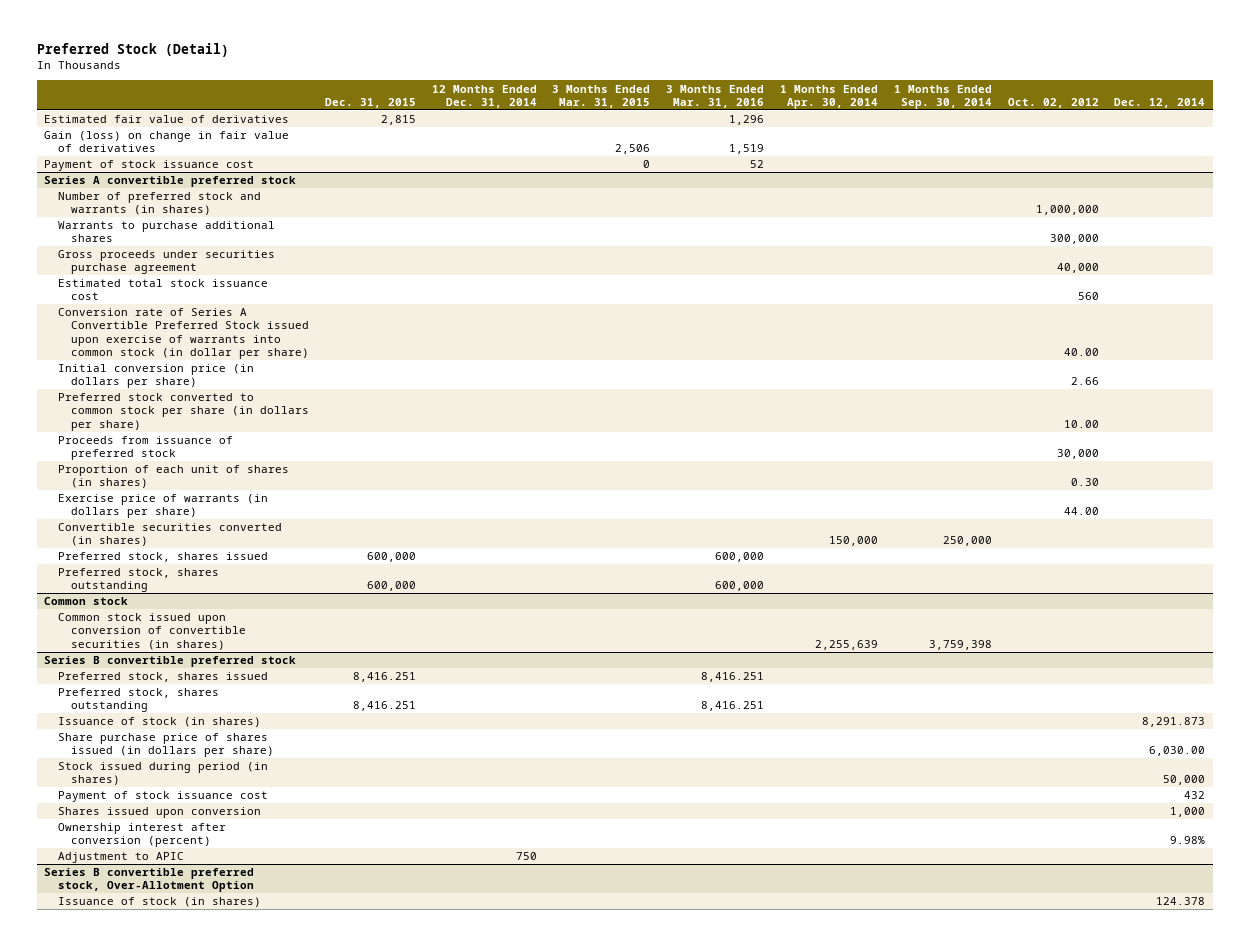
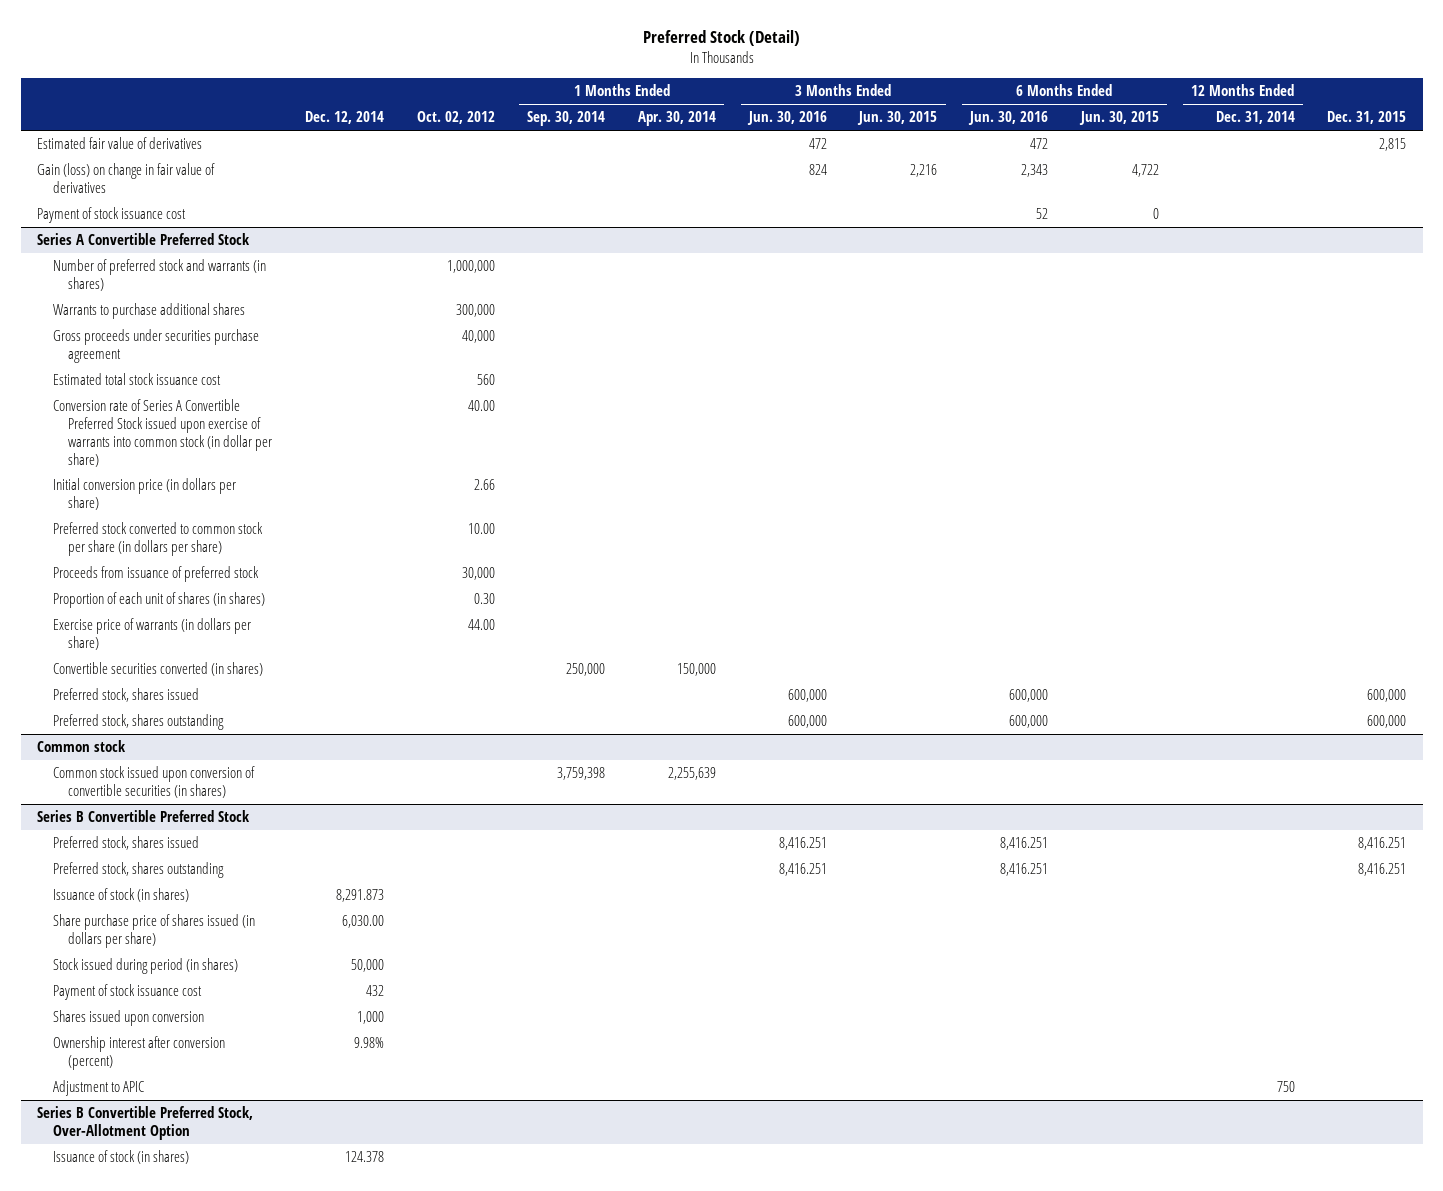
- | Dec. 31, 2015 | 12 Months Ended Dec. 31, 2014 | 3 Months Ended Mar. 31, 2015 | 3 Months Ended Mar. 31, 2016 | 1 Months Ended Apr. 30, 2014 | 1 Months Ended Sep. 30, 2014 | Oct. 02, 2012 | Dec. 12, 2014
+ | Dec. 12, 2014 | Oct. 02, 2012 | 1 Months Ended Sep. 30, 2014 | 1 Months Ended Apr. 30, 2014 | 3 Months Ended Jun. 30, 2016 | 3 Months Ended Jun. 30, 2015 | 6 Months Ended Jun. 30, 2016 | 6 Months Ended Jun. 30, 2015 | 12 Months Ended Dec. 31, 2014 | Dec. 31, 2015
- Series A convertible preferred stock
+ Series A Convertible Preferred Stock
- Series B convertible preferred stock
+ Series B Convertible Preferred Stock
- Series B convertible preferred stock, Over-Allotment Option
+ Series B Convertible Preferred Stock, Over-Allotment Option

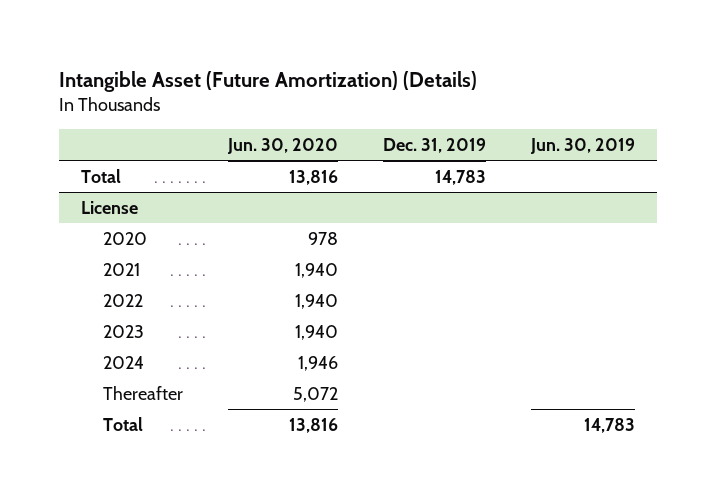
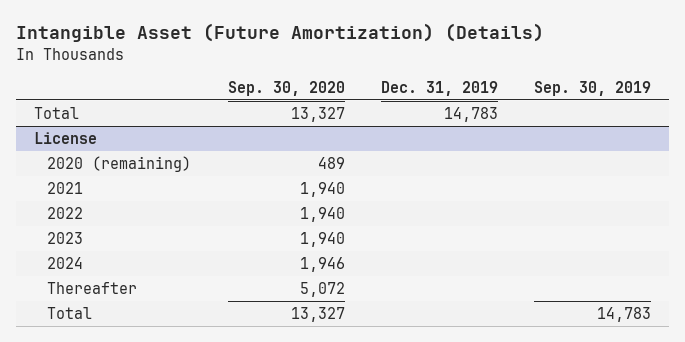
- | Jun. 30, 2020 | Dec. 31, 2019 | Jun. 30, 2019
+ | Sep. 30, 2020 | Dec. 31, 2019 | Sep. 30, 2019
@ License
- 2020 | 978 | |
+ 2020 (remaining) | 489 | |

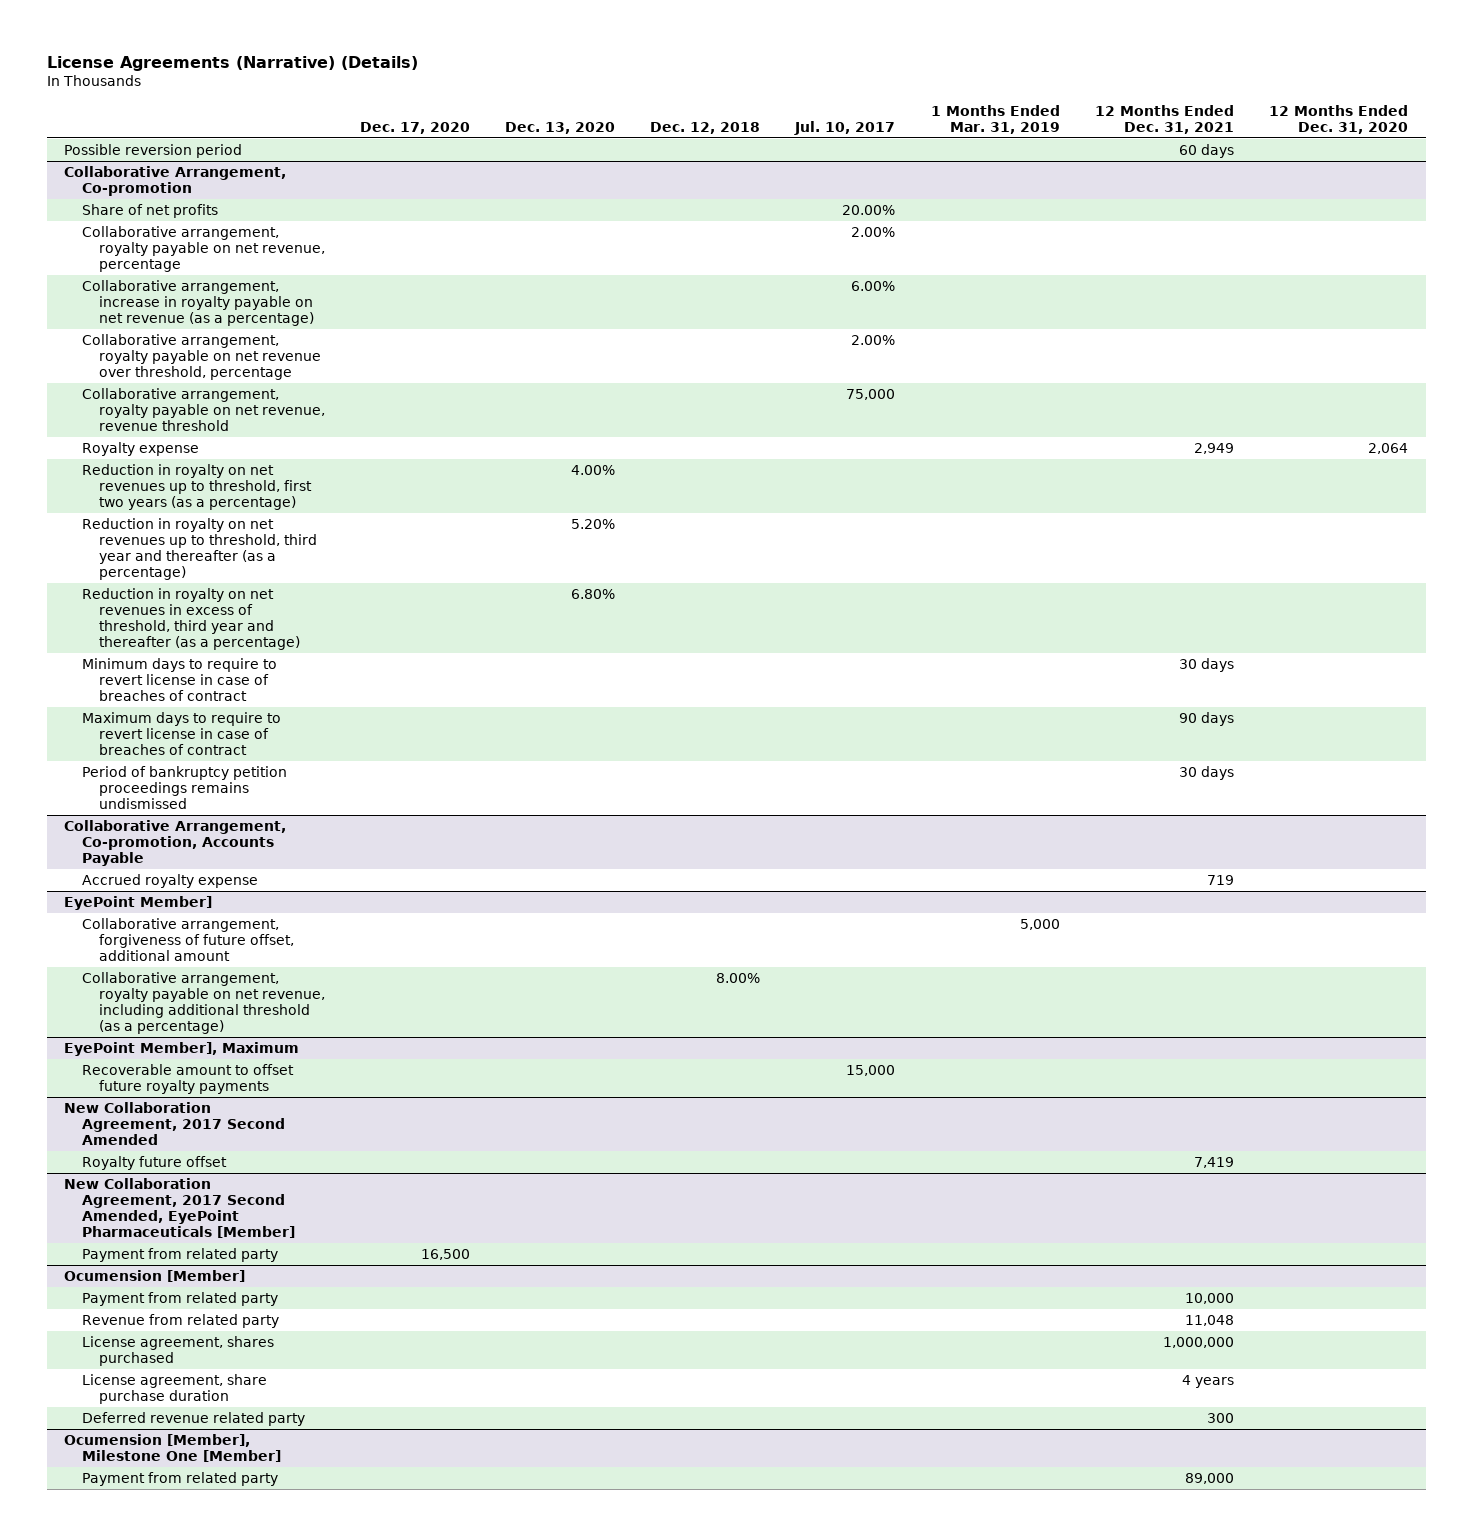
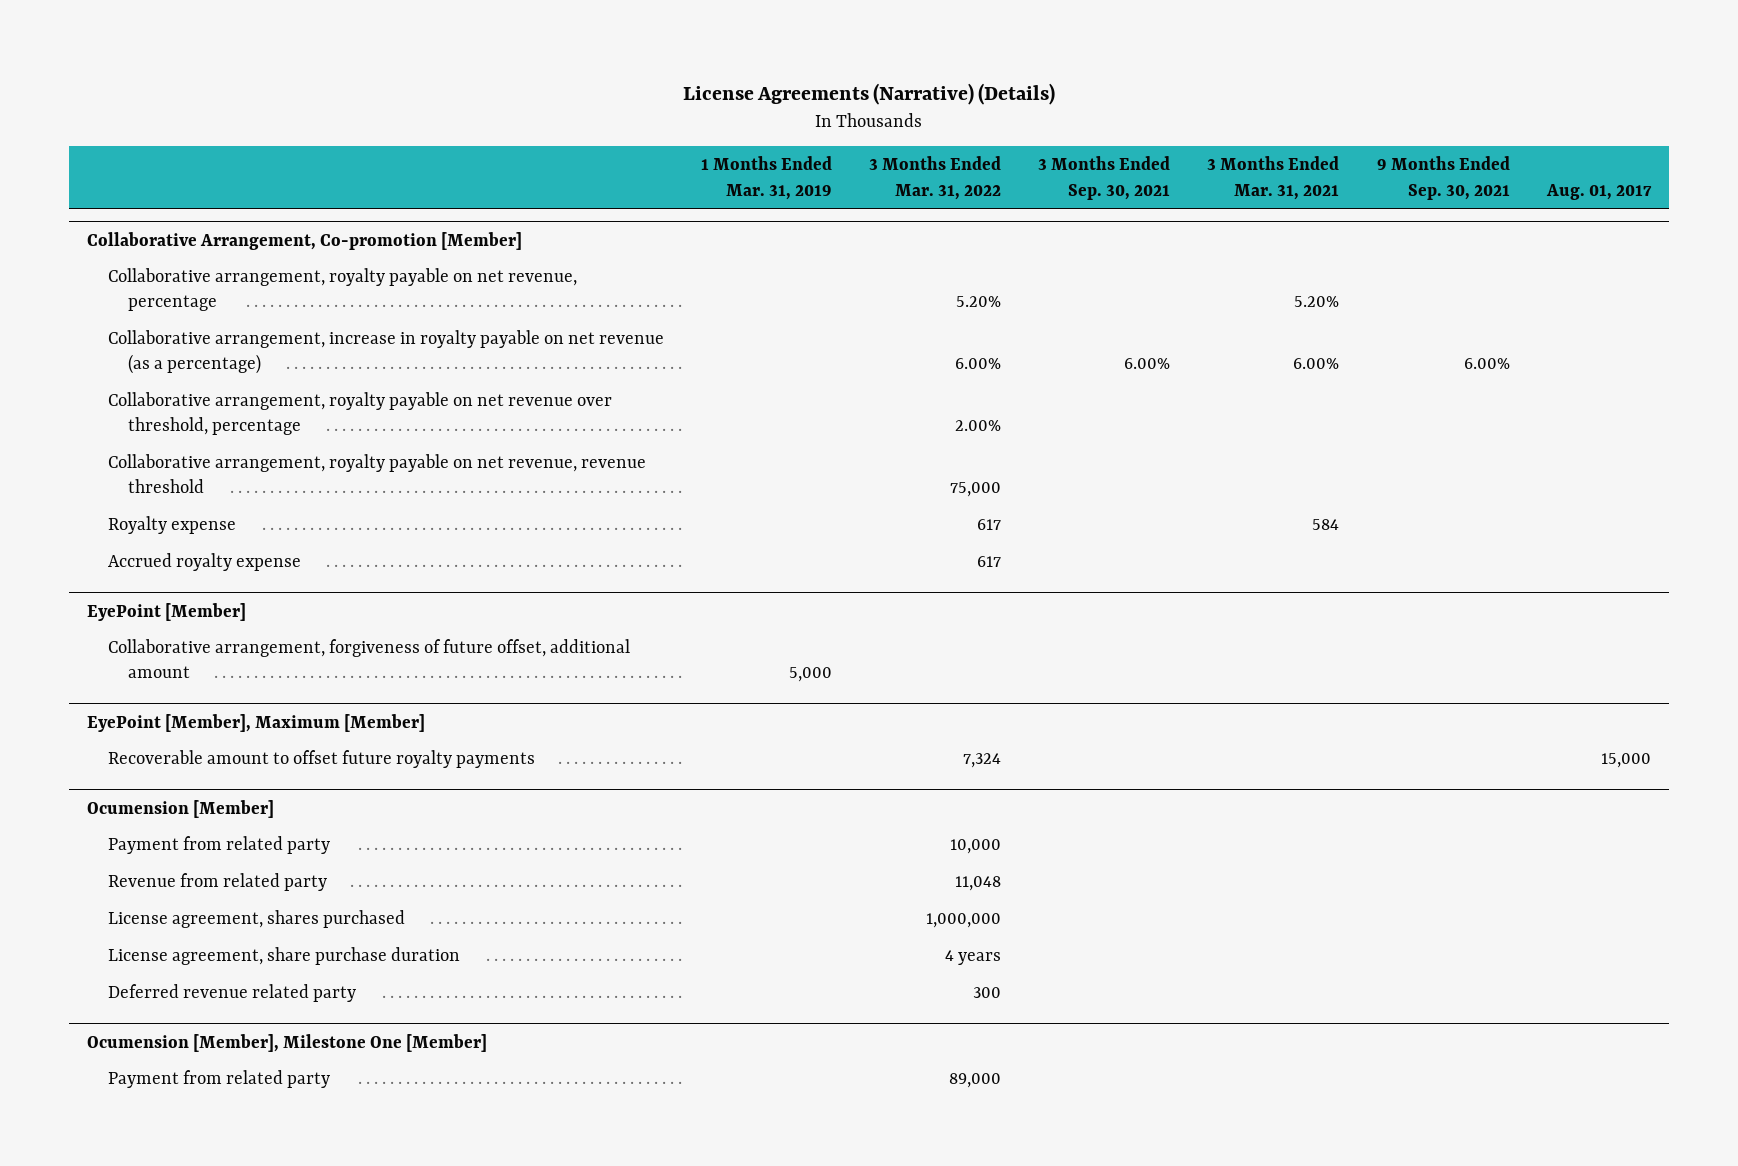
- | Dec. 17, 2020 | Dec. 13, 2020 | Dec. 12, 2018 | Jul. 10, 2017 | 1 Months Ended Mar. 31, 2019 | 12 Months Ended Dec. 31, 2021 | 12 Months Ended Dec. 31, 2020
+ | 1 Months Ended Mar. 31, 2019 | 3 Months Ended Mar. 31, 2022 | 3 Months Ended Sep. 30, 2021 | 3 Months Ended Mar. 31, 2021 | 9 Months Ended Sep. 30, 2021 | Aug. 01, 2017
- Possible reversion period | | | | | | 60 days |
- Collaborative Arrangement, Co-promotion
- Share of net profits | | | | 20.00% | | |
+ Collaborative Arrangement, Co-promotion [Member]
- Reduction in royalty on net revenues up to threshold, first two years (as a percentage) | | 4.00% | | | | |
- Reduction in royalty on net revenues up to threshold, third year and thereafter (as a percentage) | | 5.20% | | | | |
- Reduction in royalty on net revenues in excess of threshold, third year and thereafter (as a percentage) | | 6.80% | | | | |
- Minimum days to require to revert license in case of breaches of contract | | | | | | 30 days |
- Maximum days to require to revert license in case of breaches of contract | | | | | | 90 days |
- Period of bankruptcy petition proceedings remains undismissed | | | | | | 30 days |
- Collaborative Arrangement, Co-promotion, Accounts Payable
- Accrued royalty expense | | | | | | 719 |
- EyePoint Member]
+ Accrued royalty expense | | 617 | | | |
+ EyePoint [Member]
- Collaborative arrangement, royalty payable on net revenue, including additional threshold (as a percentage) | | | 8.00% | | | |
- EyePoint Member], Maximum
+ EyePoint [Member], Maximum [Member]
- New Collaboration Agreement, 2017 Second Amended
- Royalty future offset | | | | | | 7,419 |
- New Collaboration Agreement, 2017 Second Amended, EyePoint Pharmaceuticals [Member]
- Payment from related party | 16,500 | | | | | |

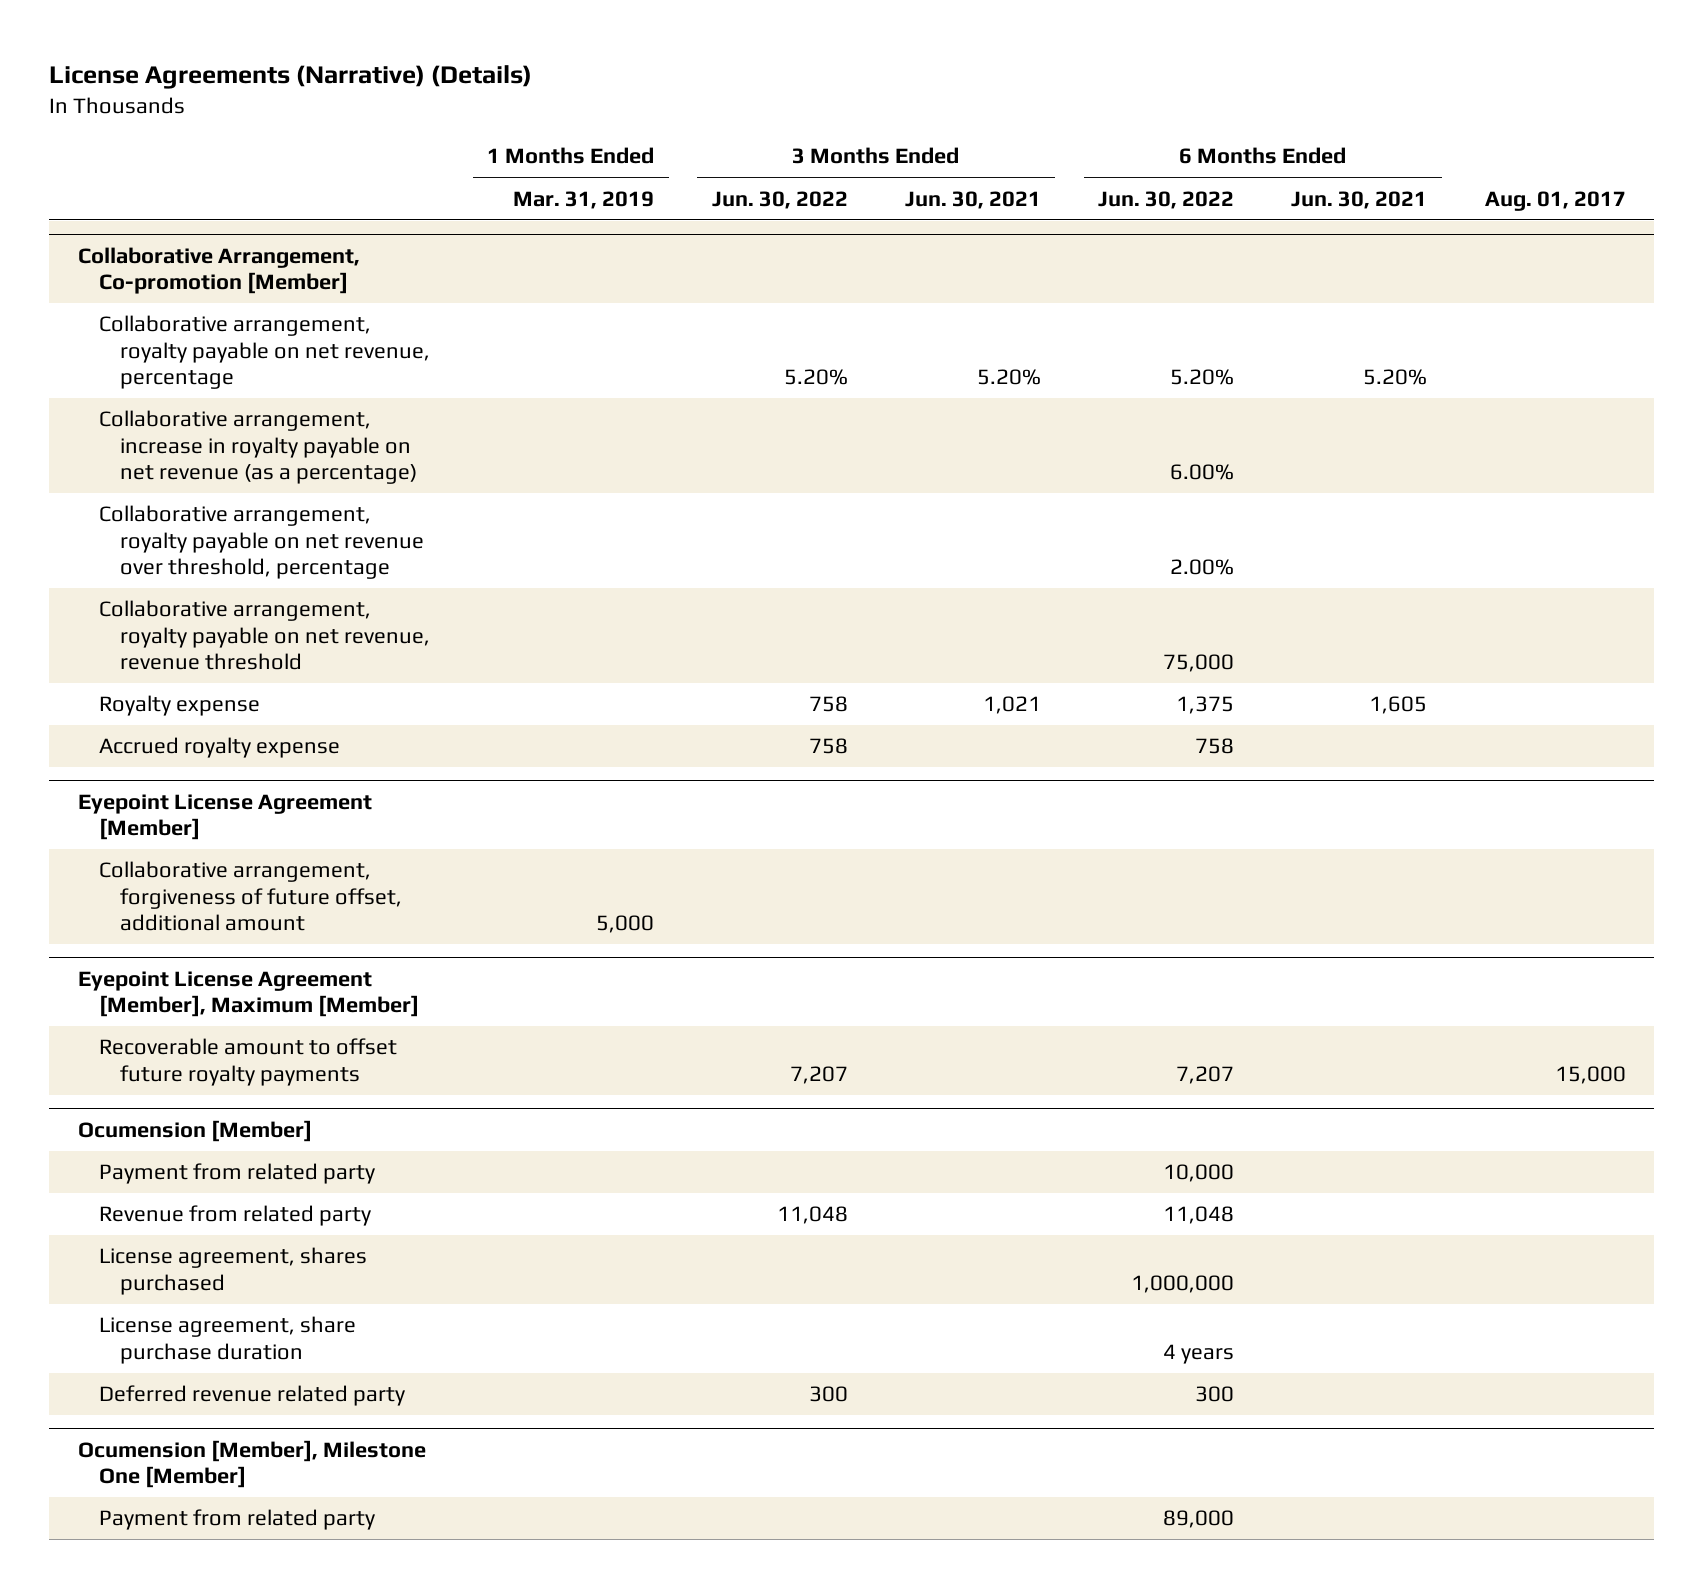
- | 1 Months Ended Mar. 31, 2019 | 3 Months Ended Mar. 31, 2022 | 3 Months Ended Sep. 30, 2021 | 3 Months Ended Mar. 31, 2021 | 9 Months Ended Sep. 30, 2021 | Aug. 01, 2017
+ | 1 Months Ended Mar. 31, 2019 | 3 Months Ended Jun. 30, 2022 | 3 Months Ended Jun. 30, 2021 | 6 Months Ended Jun. 30, 2022 | 6 Months Ended Jun. 30, 2021 | Aug. 01, 2017
- EyePoint [Member]
+ Eyepoint License Agreement [Member]
- EyePoint [Member], Maximum [Member]
+ Eyepoint License Agreement [Member], Maximum [Member]

